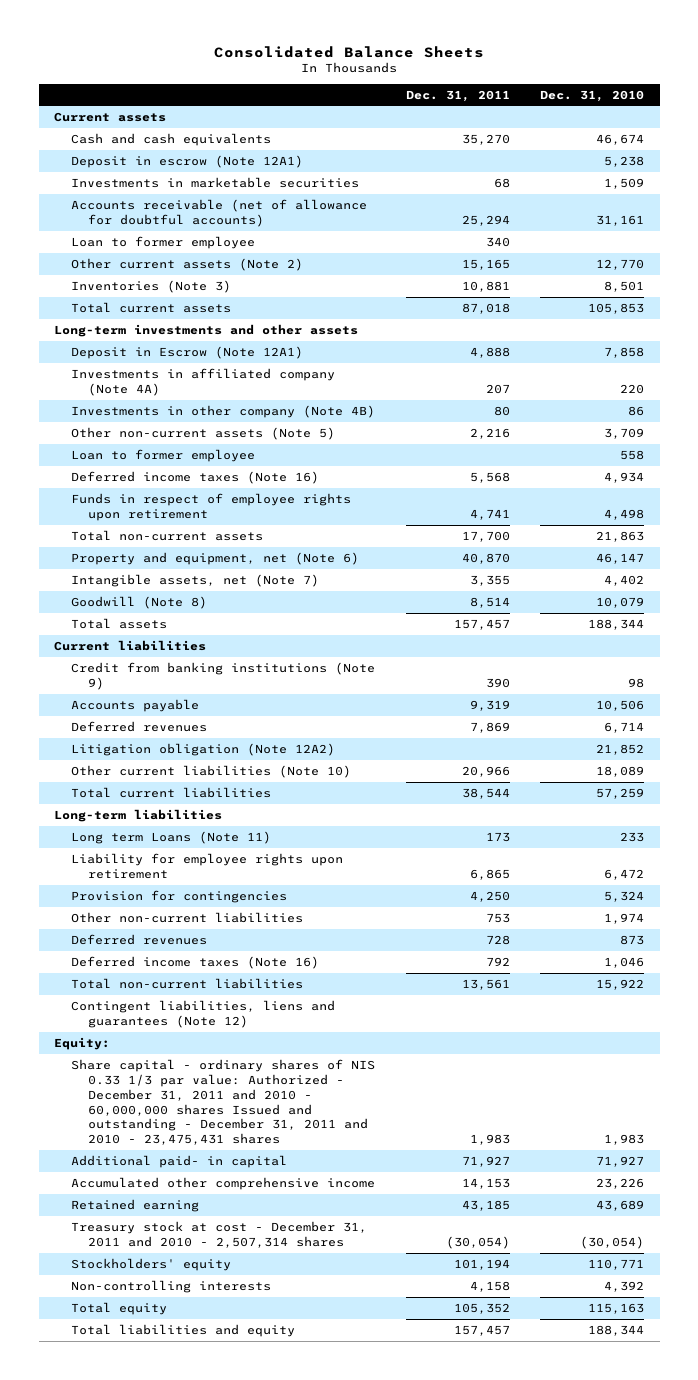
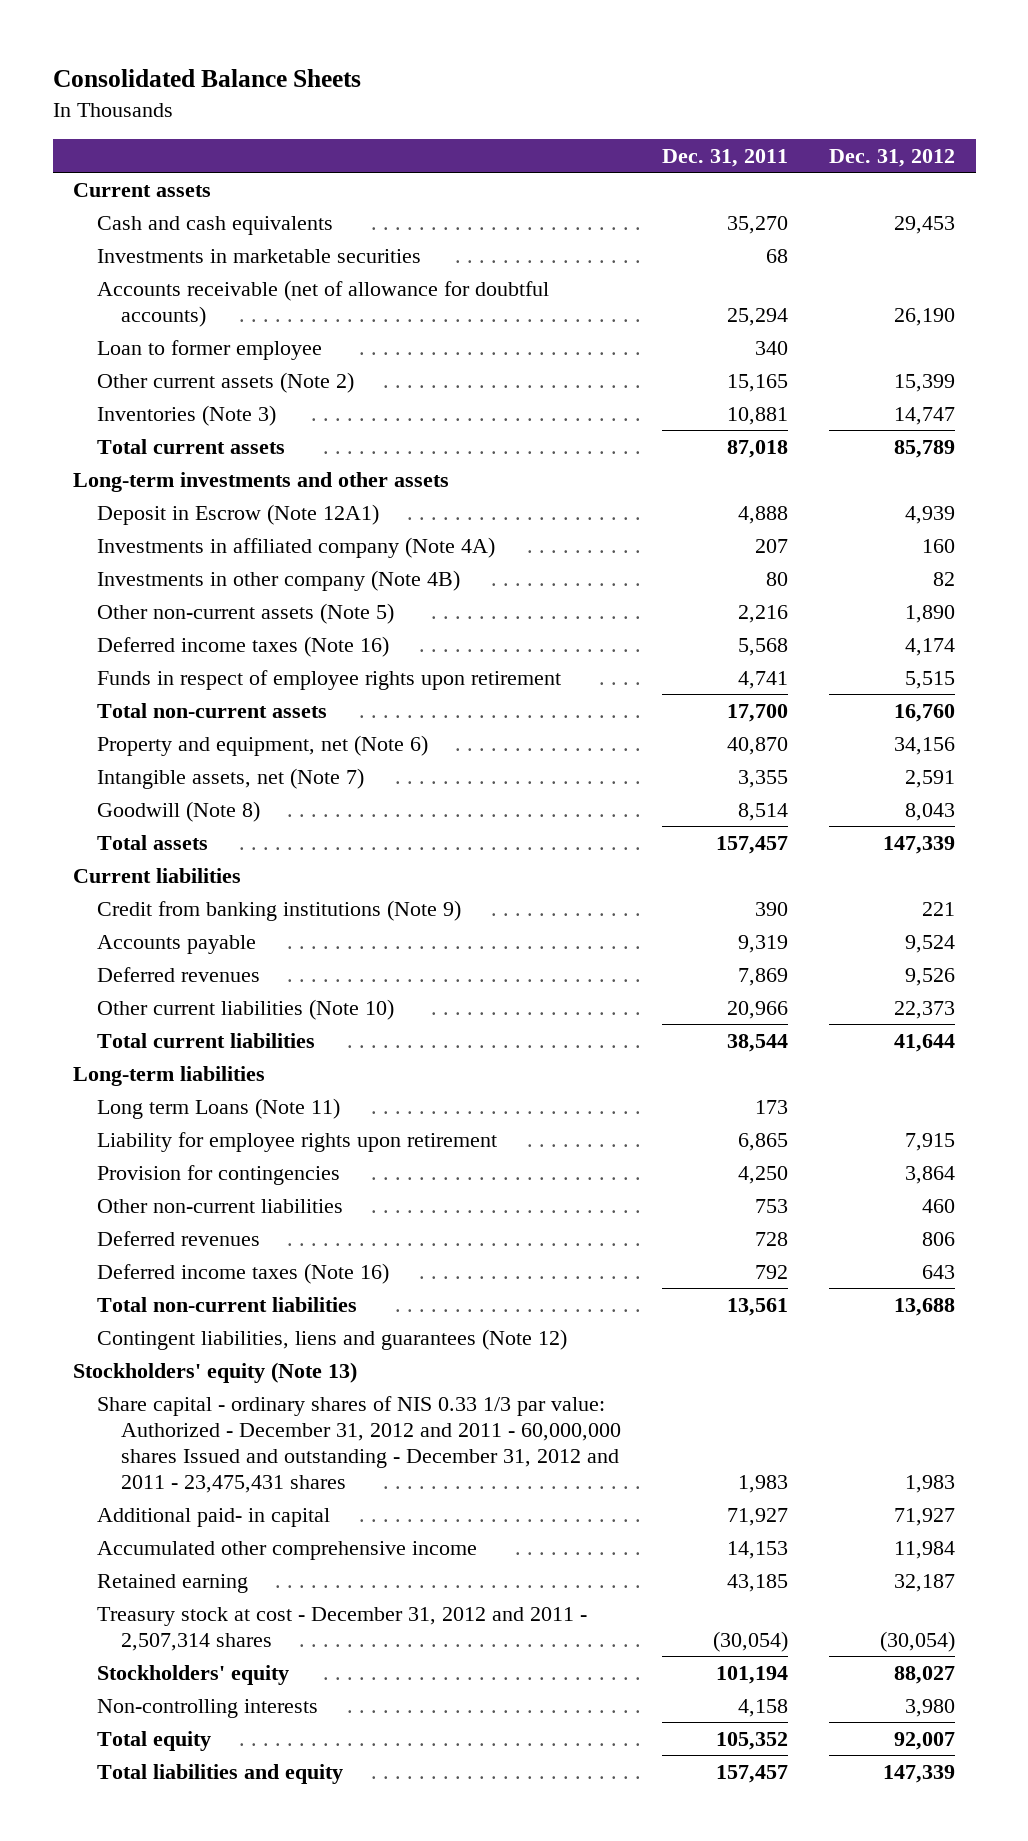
- | Dec. 31, 2011 | Dec. 31, 2010
+ | Dec. 31, 2011 | Dec. 31, 2012
- Deposit in escrow (Note 12A1) | | 5,238
- Loan to former employee | | 558
- Litigation obligation (Note 12A2) | | 21,852
- Equity:
- Share capital - ordinary shares of NIS 0.33 1/3 par value: Authorized - December 31, 2011 and 2010 - 60,000,000 shares Issued and outstanding - December 31, 2011 and 2010 - 23,475,431 shares | 1,983 | 1,983
+ Stockholders' equity (Note 13)
+ Share capital - ordinary shares of NIS 0.33 1/3 par value: Authorized - December 31, 2012 and 2011 - 60,000,000 shares Issued and outstanding - December 31, 2012 and 2011 - 23,475,431 shares | 1,983 | 1,983
- Treasury stock at cost - December 31, 2011 and 2010 - 2,507,314 shares | (30,054) | (30,054)
+ Treasury stock at cost - December 31, 2012 and 2011 - 2,507,314 shares | (30,054) | (30,054)

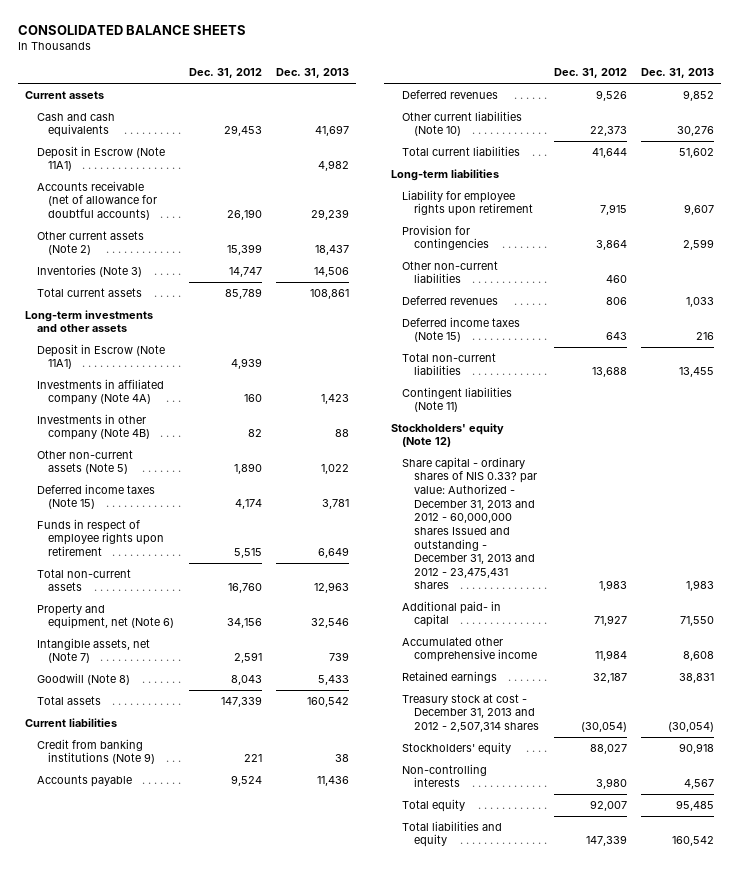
- Consolidated Balance Sheets
+ CONSOLIDATED BALANCE SHEETS
- | Dec. 31, 2011 | Dec. 31, 2012
+ | Dec. 31, 2012 | Dec. 31, 2013
- Investments in marketable securities | 68 |
+ Deposit in Escrow (Note 11A1) | | 4,982
- Loan to former employee | 340 |
- Deposit in Escrow (Note 12A1) | 4,888 | 4,939
+ Deposit in Escrow (Note 11A1) | 4,939 |
- Deferred income taxes (Note 16) | 5,568 | 4,174
+ Deferred income taxes (Note 15) | 4,174 | 3,781
- Long term Loans (Note 11) | 173 |
- Deferred income taxes (Note 16) | 792 | 643
+ Deferred income taxes (Note 15) | 643 | 216
- Contingent liabilities, liens and guarantees (Note 12)
- Stockholders' equity (Note 13)
- Share capital - ordinary shares of NIS 0.33 1/3 par value: Authorized - December 31, 2012 and 2011 - 60,000,000 shares Issued and outstanding - December 31, 2012 and 2011 - 23,475,431 shares | 1,983 | 1,983
+ Contingent liabilities (Note 11)
+ Stockholders' equity (Note 12)
+ Share capital - ordinary shares of NIS 0.33? par value: Authorized - December 31, 2013 and 2012 - 60,000,000 shares Issued and outstanding - December 31, 2013 and 2012 - 23,475,431 shares | 1,983 | 1,983
- Retained earning | 43,185 | 32,187
- Treasury stock at cost - December 31, 2012 and 2011 - 2,507,314 shares | (30,054) | (30,054)
+ Retained earnings | 32,187 | 38,831
+ Treasury stock at cost - December 31, 2013 and 2012 - 2,507,314 shares | (30,054) | (30,054)

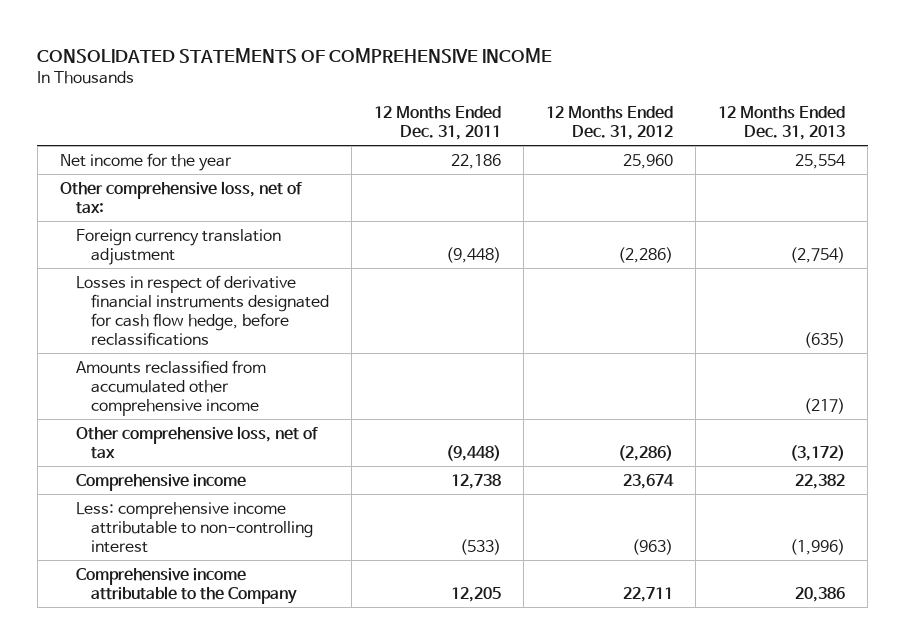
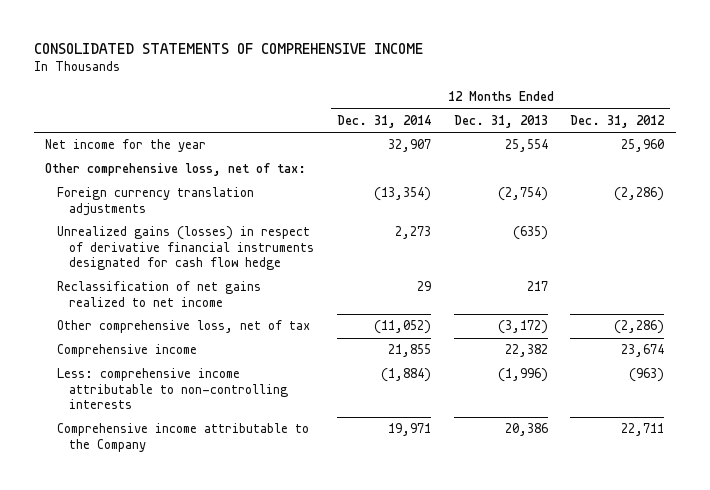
- | 12 Months Ended Dec. 31, 2011 | 12 Months Ended Dec. 31, 2012 | 12 Months Ended Dec. 31, 2013
+ | 12 Months Ended Dec. 31, 2014 | 12 Months Ended Dec. 31, 2013 | 12 Months Ended Dec. 31, 2012
- Foreign currency translation adjustment | (9,448) | (2,286) | (2,754)
- Losses in respect of derivative financial instruments designated for cash flow hedge, before reclassifications | | | (635)
- Amounts reclassified from accumulated other comprehensive income | | | (217)
+ Foreign currency translation adjustments | (13,354) | (2,754) | (2,286)
+ Unrealized gains (losses) in respect of derivative financial instruments designated for cash flow hedge | 2,273 | (635) |
+ Reclassification of net gains realized to net income | 29 | 217 |
- Less: comprehensive income attributable to non-controlling interest | (533) | (963) | (1,996)
+ Less: comprehensive income attributable to non-controlling interests | (1,884) | (1,996) | (963)

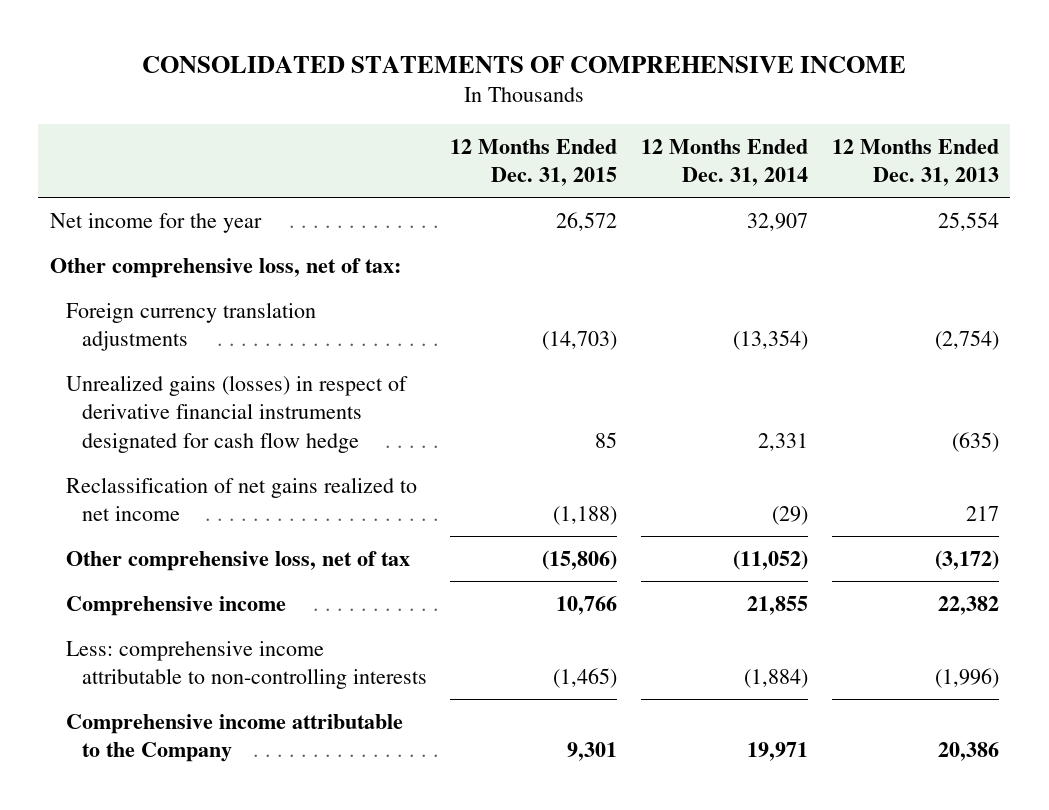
- | 12 Months Ended Dec. 31, 2014 | 12 Months Ended Dec. 31, 2013 | 12 Months Ended Dec. 31, 2012
+ | 12 Months Ended Dec. 31, 2015 | 12 Months Ended Dec. 31, 2014 | 12 Months Ended Dec. 31, 2013
- Unrealized gains (losses) in respect of derivative financial instruments designated for cash flow hedge | 2,273 | (635) |
- Reclassification of net gains realized to net income | 29 | 217 |
+ Unrealized gains (losses) in respect of derivative financial instruments designated for cash flow hedge | 85 | 2,331 | (635)
+ Reclassification of net gains realized to net income | (1,188) | (29) | 217

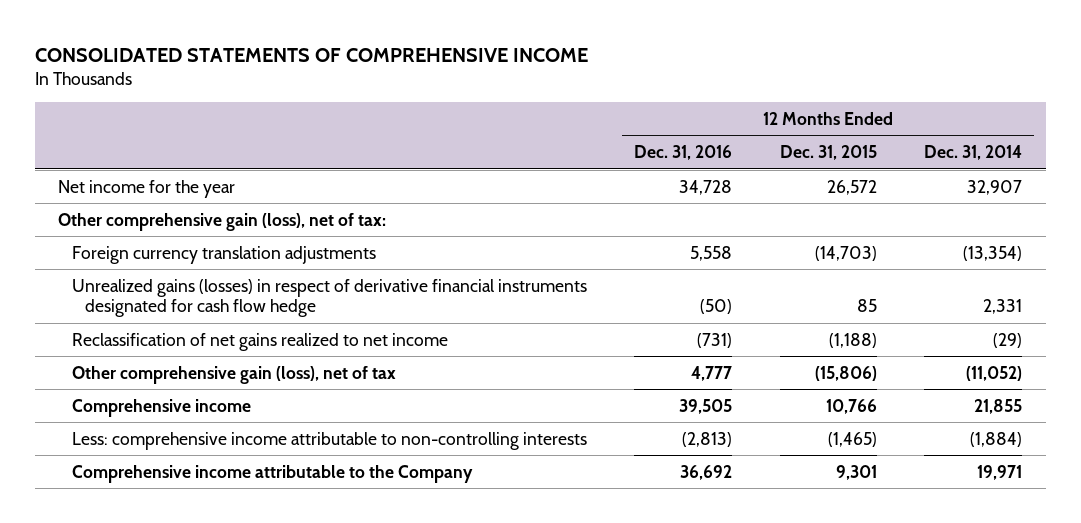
- | 12 Months Ended Dec. 31, 2015 | 12 Months Ended Dec. 31, 2014 | 12 Months Ended Dec. 31, 2013
+ | 12 Months Ended Dec. 31, 2016 | 12 Months Ended Dec. 31, 2015 | 12 Months Ended Dec. 31, 2014
- Other comprehensive loss, net of tax:
+ Other comprehensive gain (loss), net of tax:
- Other comprehensive loss, net of tax | (15,806) | (11,052) | (3,172)
+ Other comprehensive gain (loss), net of tax | 4,777 | (15,806) | (11,052)

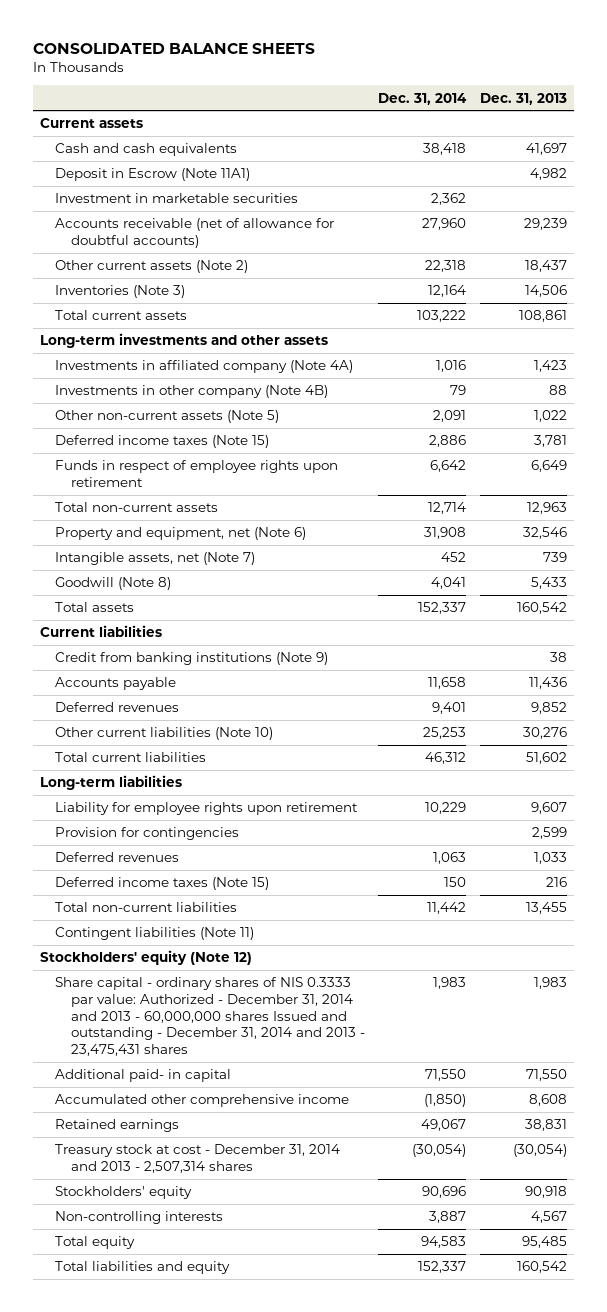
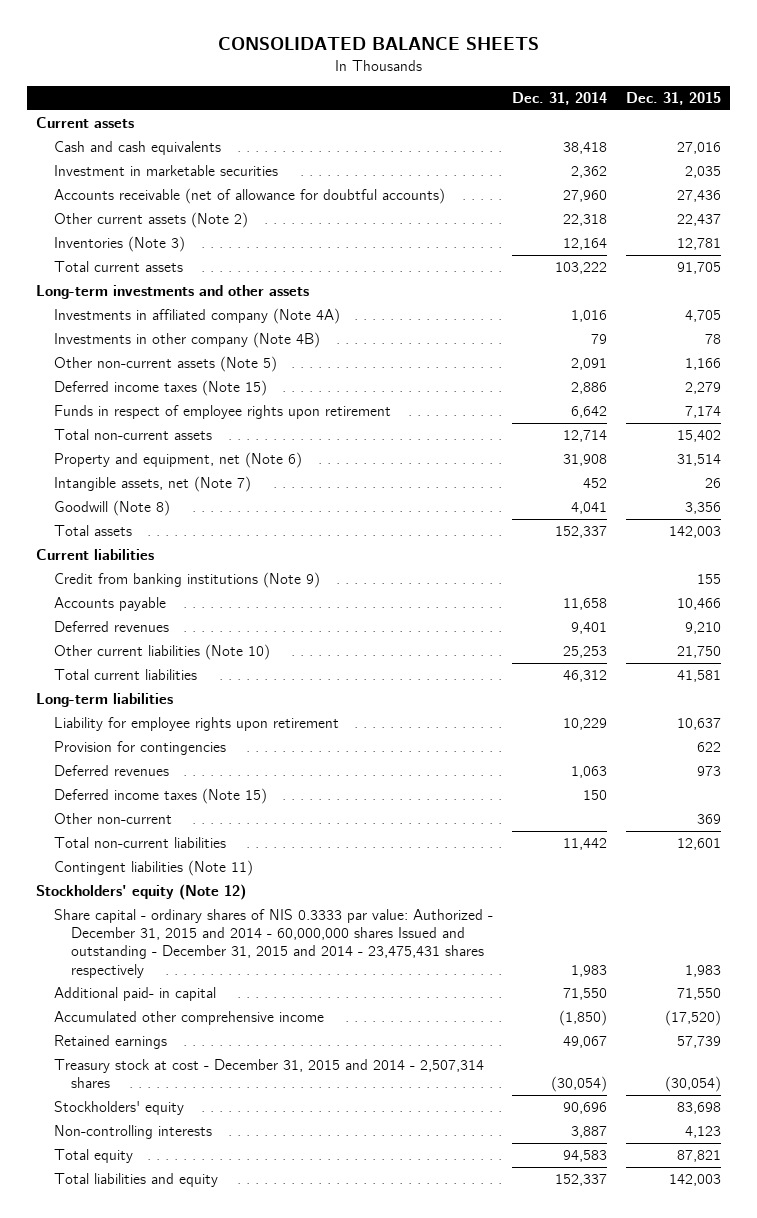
- | Dec. 31, 2014 | Dec. 31, 2013
+ | Dec. 31, 2014 | Dec. 31, 2015
- Deposit in Escrow (Note 11A1) | | 4,982
+ Other non-current | | 369
- Share capital - ordinary shares of NIS 0.3333 par value: Authorized - December 31, 2014 and 2013 - 60,000,000 shares Issued and outstanding - December 31, 2014 and 2013 - 23,475,431 shares | 1,983 | 1,983
+ Share capital - ordinary shares of NIS 0.3333 par value: Authorized - December 31, 2015 and 2014 - 60,000,000 shares Issued and outstanding - December 31, 2015 and 2014 - 23,475,431 shares respectively | 1,983 | 1,983
- Treasury stock at cost - December 31, 2014 and 2013 - 2,507,314 shares | (30,054) | (30,054)
+ Treasury stock at cost - December 31, 2015 and 2014 - 2,507,314 shares | (30,054) | (30,054)

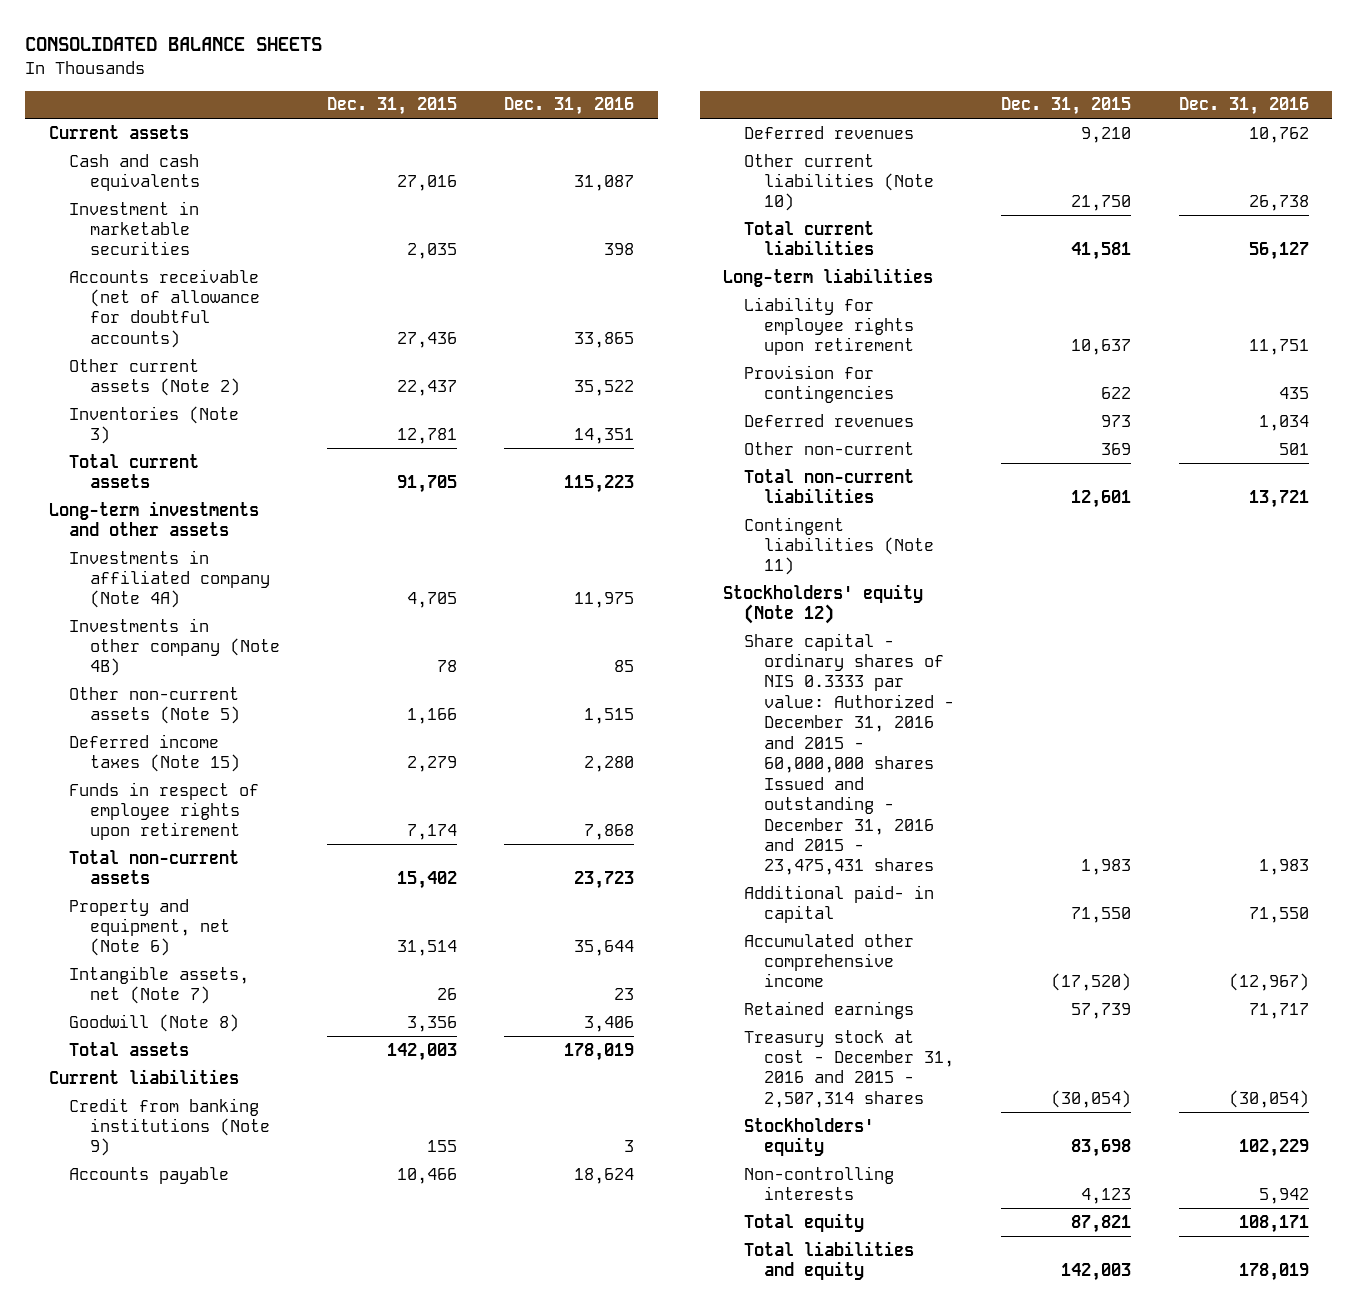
- | Dec. 31, 2014 | Dec. 31, 2015
+ | Dec. 31, 2015 | Dec. 31, 2016
- Deferred income taxes (Note 15) | 150 |
- Share capital - ordinary shares of NIS 0.3333 par value: Authorized - December 31, 2015 and 2014 - 60,000,000 shares Issued and outstanding - December 31, 2015 and 2014 - 23,475,431 shares respectively | 1,983 | 1,983
+ Share capital - ordinary shares of NIS 0.3333 par value: Authorized - December 31, 2016 and 2015 - 60,000,000 shares Issued and outstanding - December 31, 2016 and 2015 - 23,475,431 shares | 1,983 | 1,983
- Treasury stock at cost - December 31, 2015 and 2014 - 2,507,314 shares | (30,054) | (30,054)
+ Treasury stock at cost - December 31, 2016 and 2015 - 2,507,314 shares | (30,054) | (30,054)

